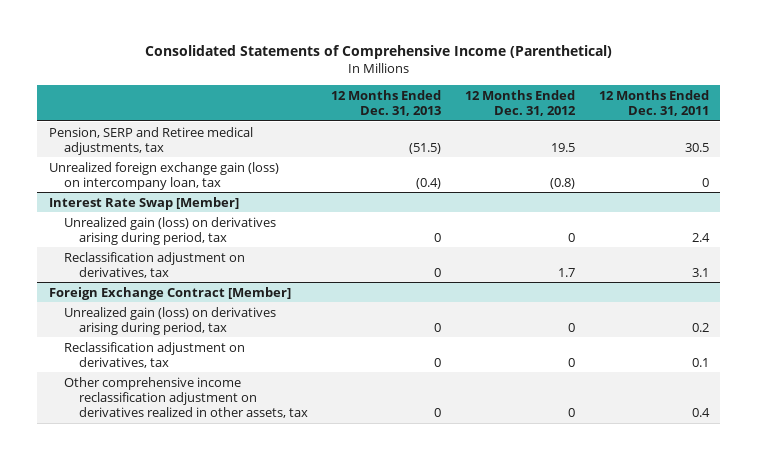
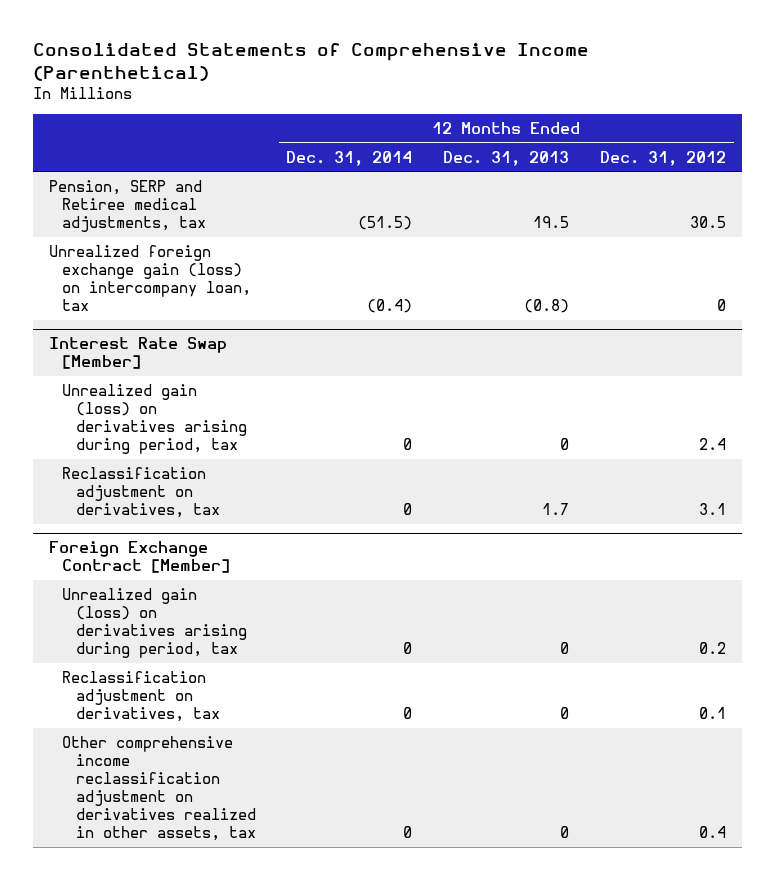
- | 12 Months Ended Dec. 31, 2013 | 12 Months Ended Dec. 31, 2012 | 12 Months Ended Dec. 31, 2011
+ | 12 Months Ended Dec. 31, 2014 | 12 Months Ended Dec. 31, 2013 | 12 Months Ended Dec. 31, 2012
- Pension, SERP and Retiree medical adjustments, tax | (51.5) | 19.5 | 30.5
- Unrealized foreign exchange gain (loss) on intercompany loan, tax | (0.4) | (0.8) | 0
+ Pension, SERP and Retiree medical adjustments, tax | (51.5) | 19.5 | 30.5
+ Unrealized foreign exchange gain (loss) on intercompany loan, tax | (0.4) | (0.8) | 0
@ Interest Rate Swap [Member]
- Unrealized gain (loss) on derivatives arising during period, tax | 0 | 0 | 2.4
- Reclassification adjustment on derivatives, tax | 0 | 1.7 | 3.1
+ Unrealized gain (loss) on derivatives arising during period, tax | 0 | 0 | 2.4
+ Reclassification adjustment on derivatives, tax | 0 | 1.7 | 3.1
@ Foreign Exchange Contract [Member]
- Unrealized gain (loss) on derivatives arising during period, tax | 0 | 0 | 0.2
- Reclassification adjustment on derivatives, tax | 0 | 0 | 0.1
- Other comprehensive income reclassification adjustment on derivatives realized in other assets, tax | 0 | 0 | 0.4
+ Unrealized gain (loss) on derivatives arising during period, tax | 0 | 0 | 0.2
+ Reclassification adjustment on derivatives, tax | 0 | 0 | 0.1
+ Other comprehensive income reclassification adjustment on derivatives realized in other assets, tax | 0 | 0 | 0.4

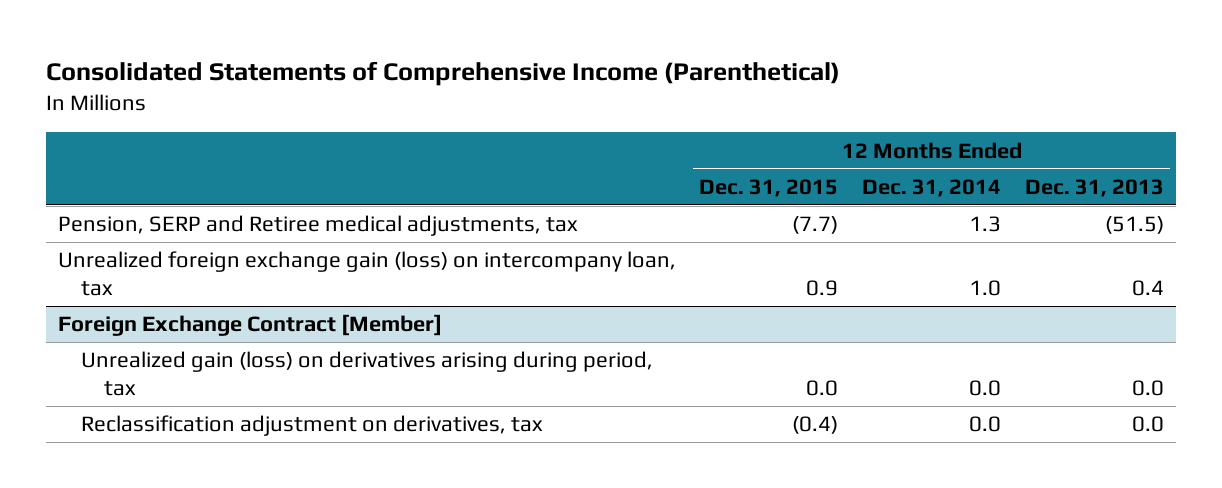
- | 12 Months Ended Dec. 31, 2014 | 12 Months Ended Dec. 31, 2013 | 12 Months Ended Dec. 31, 2012
+ | 12 Months Ended Dec. 31, 2015 | 12 Months Ended Dec. 31, 2014 | 12 Months Ended Dec. 31, 2013
- Pension, SERP and Retiree medical adjustments, tax | (51.5) | 19.5 | 30.5
- Unrealized foreign exchange gain (loss) on intercompany loan, tax | (0.4) | (0.8) | 0
- Interest Rate Swap [Member]
- Unrealized gain (loss) on derivatives arising during period, tax | 0 | 0 | 2.4
- Reclassification adjustment on derivatives, tax | 0 | 1.7 | 3.1
+ Pension, SERP and Retiree medical adjustments, tax | (7.7) | 1.3 | (51.5)
+ Unrealized foreign exchange gain (loss) on intercompany loan, tax | 0.9 | 1.0 | 0.4
@ Foreign Exchange Contract [Member]
- Unrealized gain (loss) on derivatives arising during period, tax | 0 | 0 | 0.2
- Reclassification adjustment on derivatives, tax | 0 | 0 | 0.1
- Other comprehensive income reclassification adjustment on derivatives realized in other assets, tax | 0 | 0 | 0.4
+ Unrealized gain (loss) on derivatives arising during period, tax | 0.0 | 0.0 | 0.0
+ Reclassification adjustment on derivatives, tax | (0.4) | 0.0 | 0.0

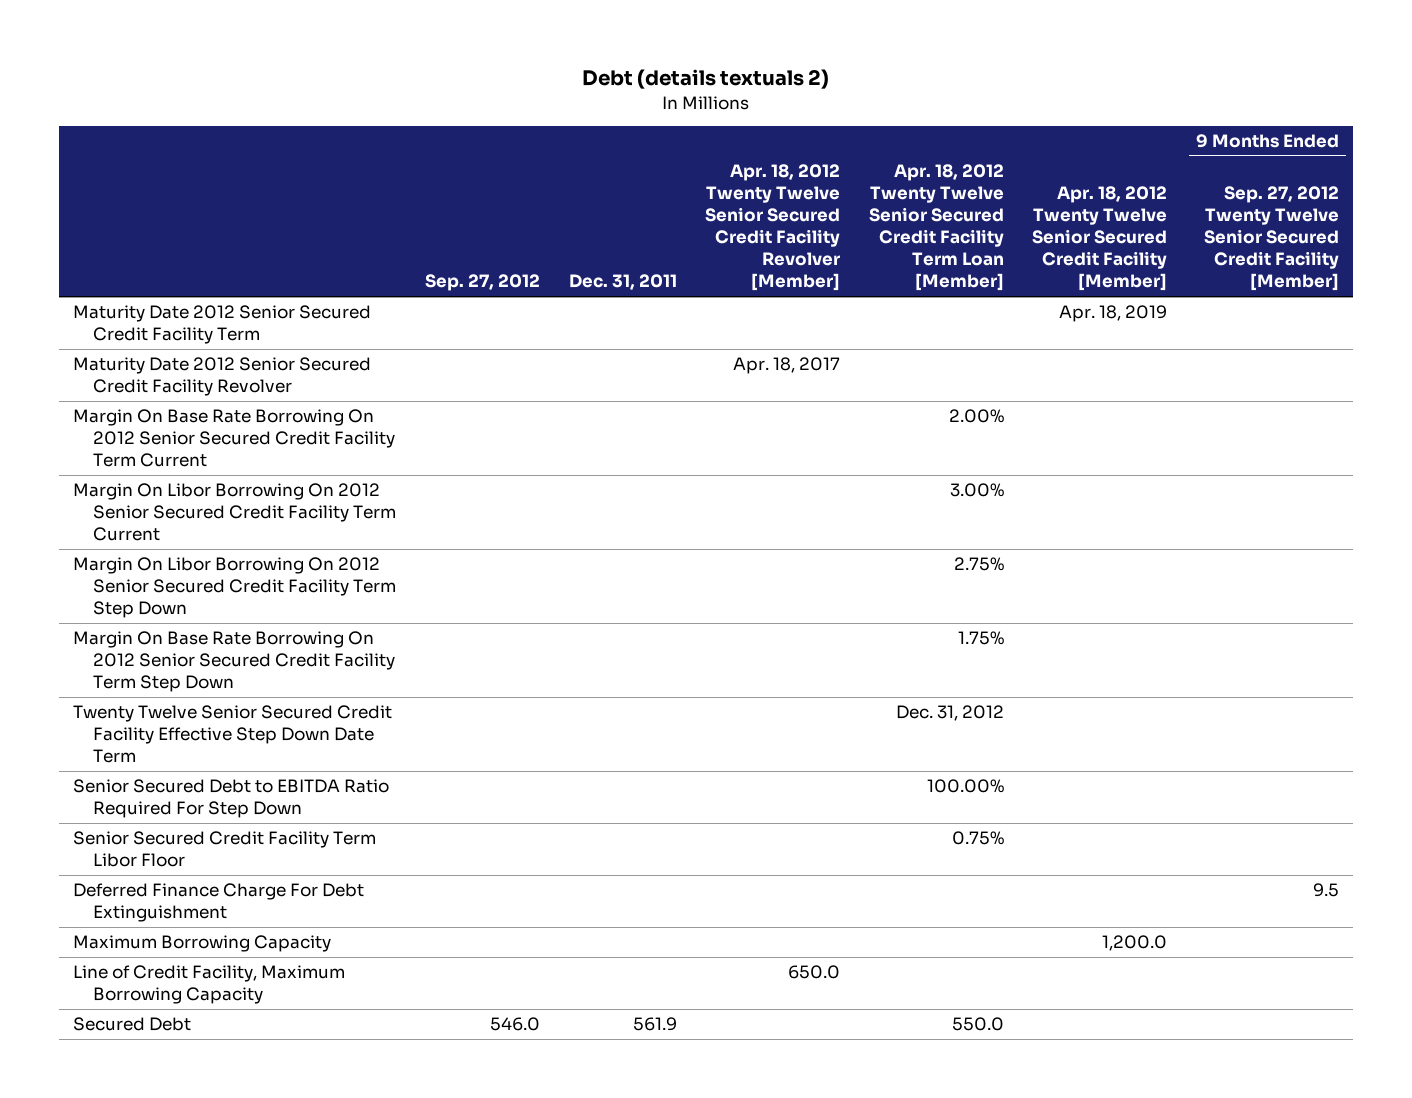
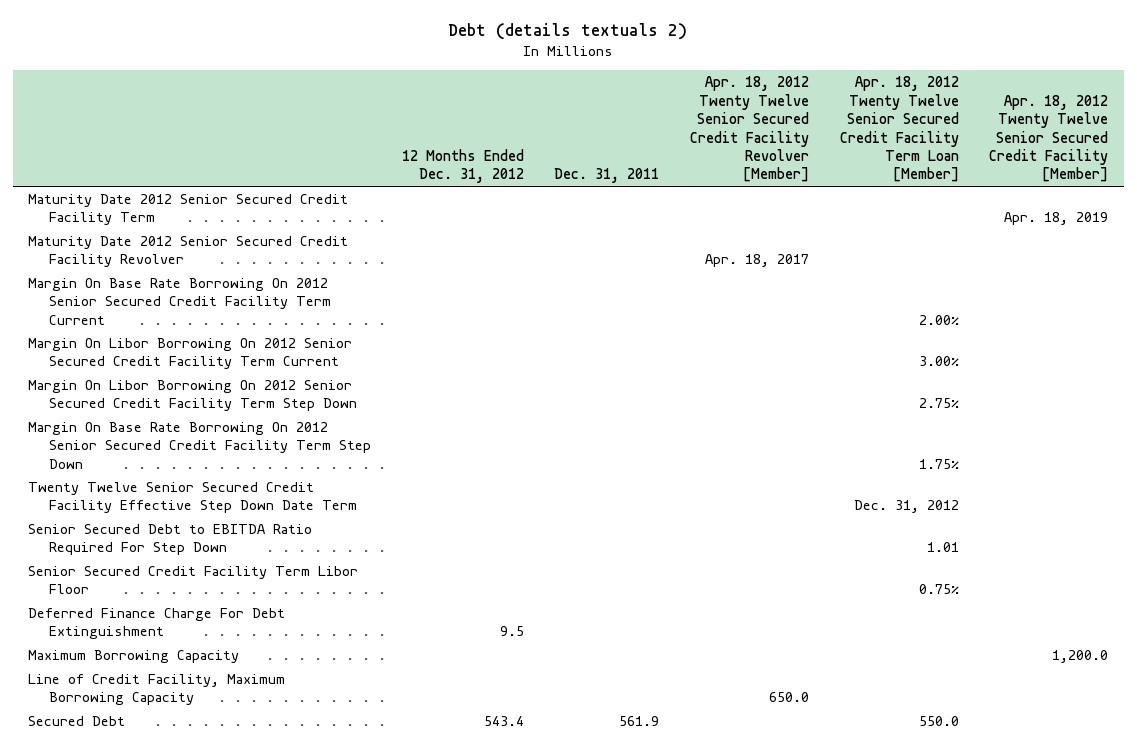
- | Sep. 27, 2012 | Dec. 31, 2011 | Apr. 18, 2012 Twenty Twelve Senior Secured Credit Facility Revolver [Member] | Apr. 18, 2012 Twenty Twelve Senior Secured Credit Facility Term Loan [Member] | Apr. 18, 2012 Twenty Twelve Senior Secured Credit Facility [Member] | 9 Months Ended Sep. 27, 2012 Twenty Twelve Senior Secured Credit Facility [Member]
+ | 12 Months Ended Dec. 31, 2012 | Dec. 31, 2011 | Apr. 18, 2012 Twenty Twelve Senior Secured Credit Facility Revolver [Member] | Apr. 18, 2012 Twenty Twelve Senior Secured Credit Facility Term Loan [Member] | Apr. 18, 2012 Twenty Twelve Senior Secured Credit Facility [Member]
- Senior Secured Debt to EBITDA Ratio Required For Step Down | | | | 100.00% | |
+ Senior Secured Debt to EBITDA Ratio Required For Step Down | | | | 1.01 |

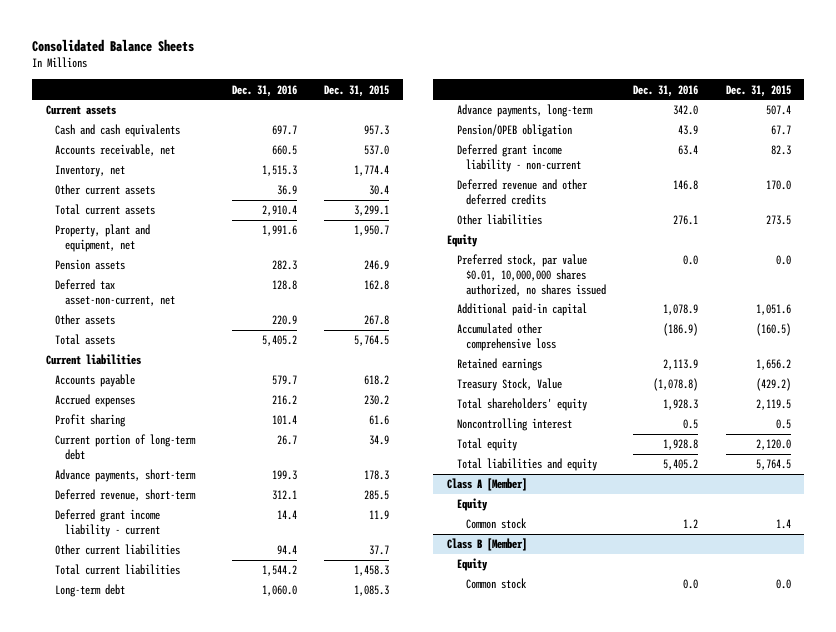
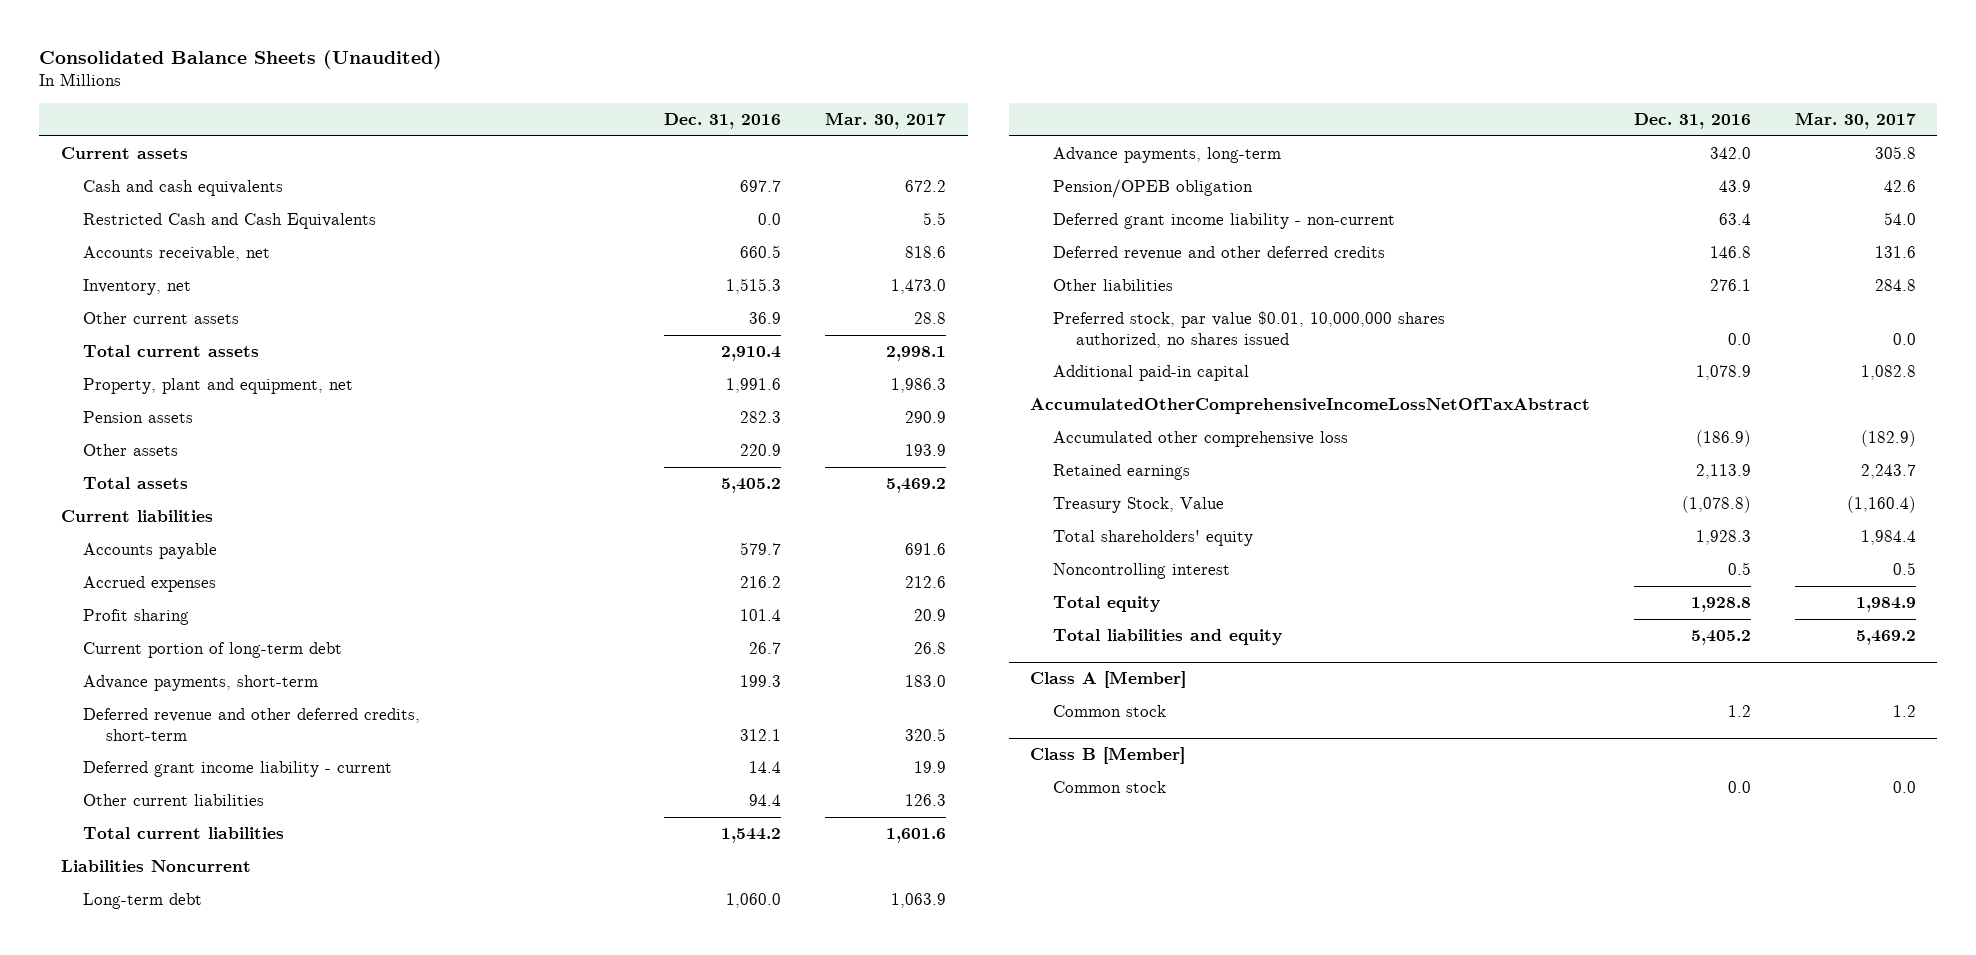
- Consolidated Balance Sheets
+ Consolidated Balance Sheets (Unaudited)
- | Dec. 31, 2016 | Dec. 31, 2015
+ | Dec. 31, 2016 | Mar. 30, 2017
+ Restricted Cash and Cash Equivalents | 0.0 | 5.5
- Deferred tax asset-non-current, net | 128.8 | 162.8
- Deferred revenue, short-term | 312.1 | 285.5
+ Deferred revenue and other deferred credits, short-term | 312.1 | 320.5
+ Liabilities Noncurrent
- Equity
+ AccumulatedOtherComprehensiveIncomeLossNetOfTaxAbstract
@ Class A [Member]
- Equity
@ Class B [Member]
- Equity

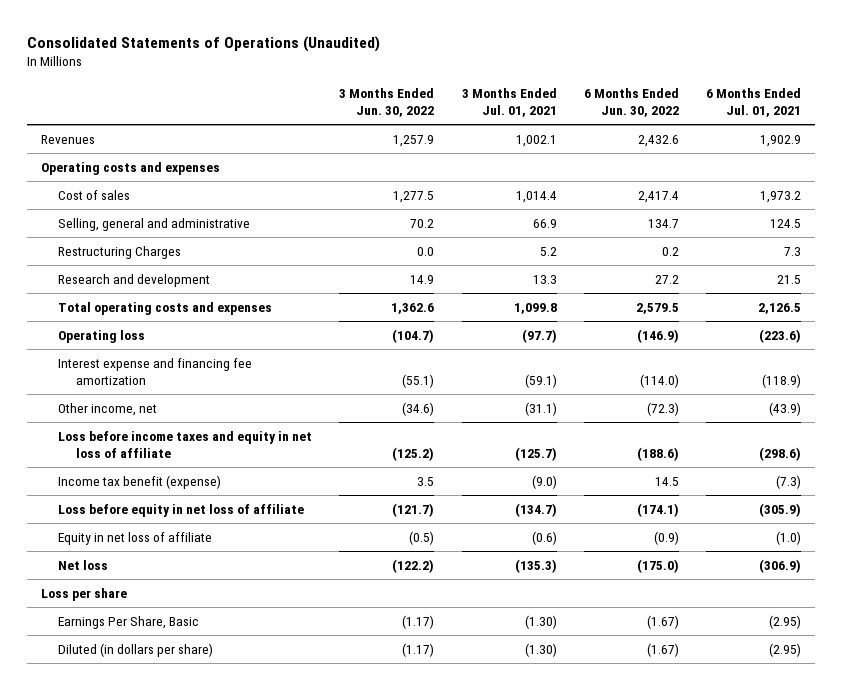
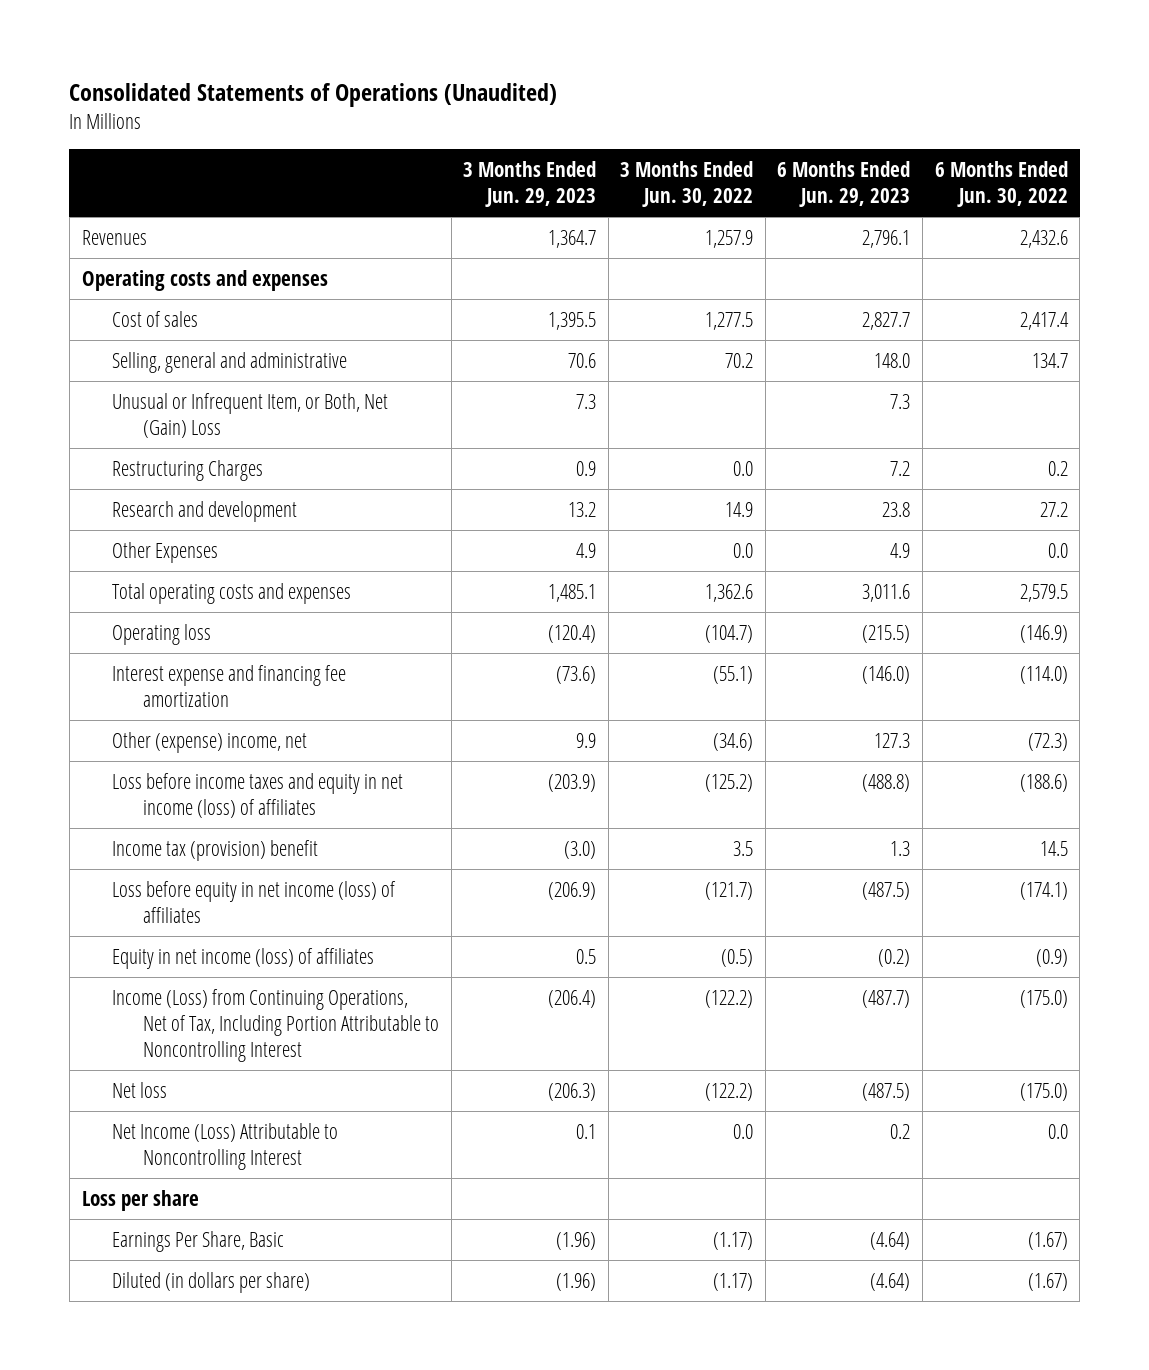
- | 3 Months Ended Jun. 30, 2022 | 3 Months Ended Jul. 01, 2021 | 6 Months Ended Jun. 30, 2022 | 6 Months Ended Jul. 01, 2021
+ | 3 Months Ended Jun. 29, 2023 | 3 Months Ended Jun. 30, 2022 | 6 Months Ended Jun. 29, 2023 | 6 Months Ended Jun. 30, 2022
+ Unusual or Infrequent Item, or Both, Net (Gain) Loss | 7.3 | | 7.3 |
+ Other Expenses | 4.9 | 0.0 | 4.9 | 0.0
- Other income, net | (34.6) | (31.1) | (72.3) | (43.9)
- Loss before income taxes and equity in net loss of affiliate | (125.2) | (125.7) | (188.6) | (298.6)
- Income tax benefit (expense) | 3.5 | (9.0) | 14.5 | (7.3)
- Loss before equity in net loss of affiliate | (121.7) | (134.7) | (174.1) | (305.9)
- Equity in net loss of affiliate | (0.5) | (0.6) | (0.9) | (1.0)
+ Other (expense) income, net | 9.9 | (34.6) | 127.3 | (72.3)
+ Loss before income taxes and equity in net income (loss) of affiliates | (203.9) | (125.2) | (488.8) | (188.6)
+ Income tax (provision) benefit | (3.0) | 3.5 | 1.3 | 14.5
+ Loss before equity in net income (loss) of affiliates | (206.9) | (121.7) | (487.5) | (174.1)
+ Equity in net income (loss) of affiliates | 0.5 | (0.5) | (0.2) | (0.9)
+ Income (Loss) from Continuing Operations, Net of Tax, Including Portion Attributable to Noncontrolling Interest | (206.4) | (122.2) | (487.7) | (175.0)
+ Net Income (Loss) Attributable to Noncontrolling Interest | 0.1 | 0.0 | 0.2 | 0.0

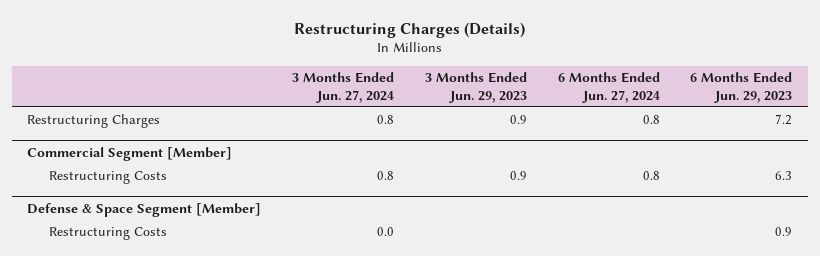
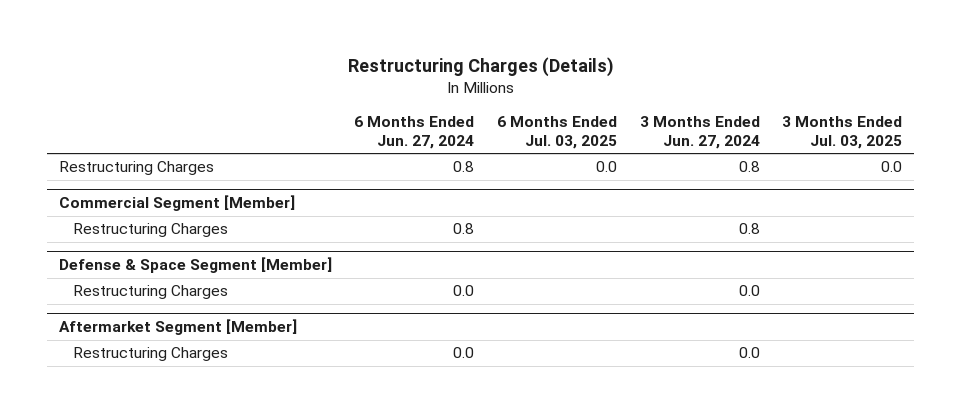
- | 3 Months Ended Jun. 27, 2024 | 3 Months Ended Jun. 29, 2023 | 6 Months Ended Jun. 27, 2024 | 6 Months Ended Jun. 29, 2023
+ | 6 Months Ended Jun. 27, 2024 | 6 Months Ended Jul. 03, 2025 | 3 Months Ended Jun. 27, 2024 | 3 Months Ended Jul. 03, 2025
@ Commercial Segment [Member]
- Restructuring Costs | 0.8 | 0.9 | 0.8 | 6.3
+ Restructuring Charges | 0.8 | | 0.8 |
@ Defense & Space Segment [Member]
- Restructuring Costs | 0.0 | | | 0.9
+ Restructuring Charges | 0.0 | | 0.0 |
+ Aftermarket Segment [Member]
+ Restructuring Charges | 0.0 | | 0.0 |

